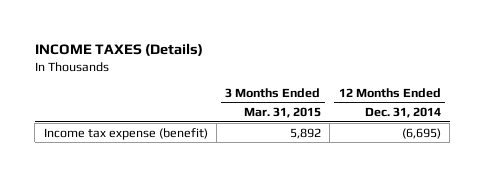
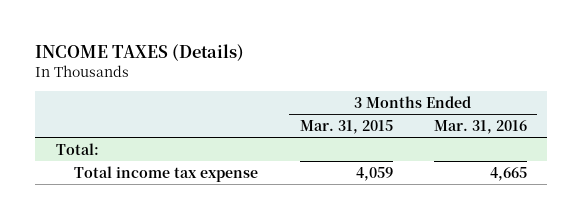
- | 3 Months Ended Mar. 31, 2015 | 12 Months Ended Dec. 31, 2014
+ | 3 Months Ended Mar. 31, 2015 | 3 Months Ended Mar. 31, 2016
- Income tax expense (benefit) | 5,892 | (6,695)
+ Total:
+ Total income tax expense | 4,059 | 4,665

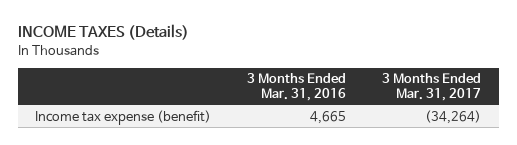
- | 3 Months Ended Mar. 31, 2015 | 3 Months Ended Mar. 31, 2016
+ | 3 Months Ended Mar. 31, 2016 | 3 Months Ended Mar. 31, 2017
- Total:
- Total income tax expense | 4,059 | 4,665
+ Income tax expense (benefit) | 4,665 | (34,264)

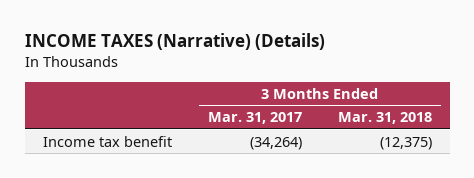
- INCOME TAXES (Details)
+ INCOME TAXES (Narrative) (Details)
- | 3 Months Ended Mar. 31, 2016 | 3 Months Ended Mar. 31, 2017
+ | 3 Months Ended Mar. 31, 2017 | 3 Months Ended Mar. 31, 2018
- Income tax expense (benefit) | 4,665 | (34,264)
+ Income tax benefit | (34,264) | (12,375)

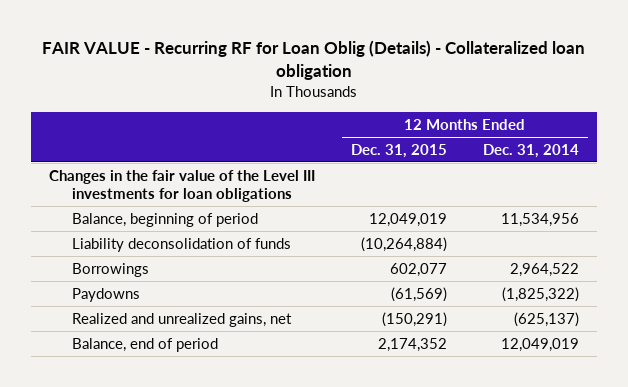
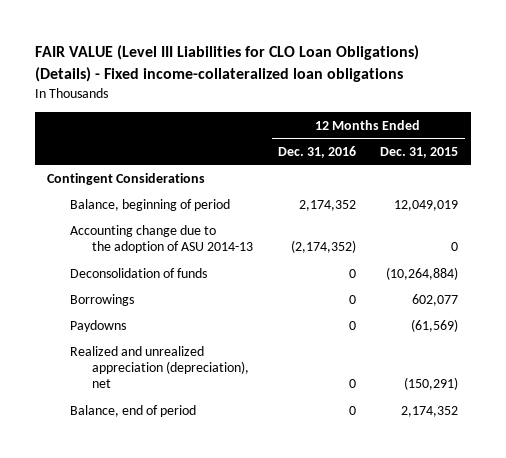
- FAIR VALUE - Recurring RF for Loan Oblig (Details) - Collateralized loan obligation
+ FAIR VALUE (Level III Liabilities for CLO Loan Obligations) (Details) - Fixed income-collateralized loan obligations
- | 12 Months Ended Dec. 31, 2015 | 12 Months Ended Dec. 31, 2014
+ | 12 Months Ended Dec. 31, 2016 | 12 Months Ended Dec. 31, 2015
- Changes in the fair value of the Level III investments for loan obligations
+ Contingent Considerations
- Liability deconsolidation of funds | (10,264,884) |
+ Accounting change due to the adoption of ASU 2014-13 | (2,174,352) | 0
+ Deconsolidation of funds | 0 | (10,264,884)
- Realized and unrealized gains, net | (150,291) | (625,137)
+ Realized and unrealized appreciation (depreciation), net | 0 | (150,291)

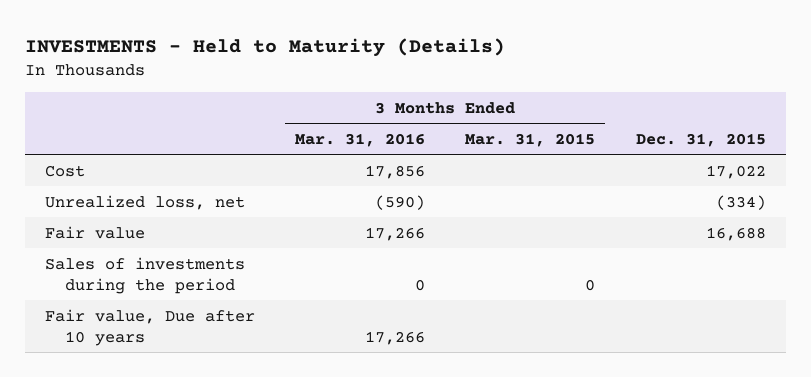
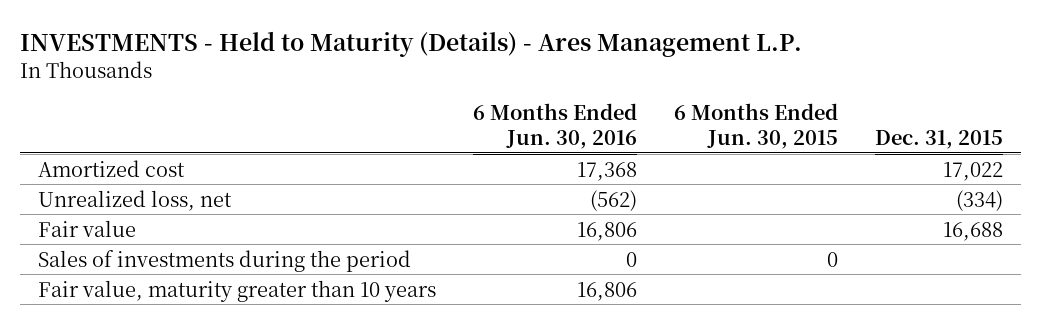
- INVESTMENTS - Held to Maturity (Details)
+ INVESTMENTS - Held to Maturity (Details) - Ares Management L.P.
- | 3 Months Ended Mar. 31, 2016 | 3 Months Ended Mar. 31, 2015 | Dec. 31, 2015
+ | 6 Months Ended Jun. 30, 2016 | 6 Months Ended Jun. 30, 2015 | Dec. 31, 2015
- Cost | 17,856 | | 17,022
+ Amortized cost | 17,368 | | 17,022
- Fair value, Due after 10 years | 17,266 | |
+ Fair value, maturity greater than 10 years | 16,806 | |

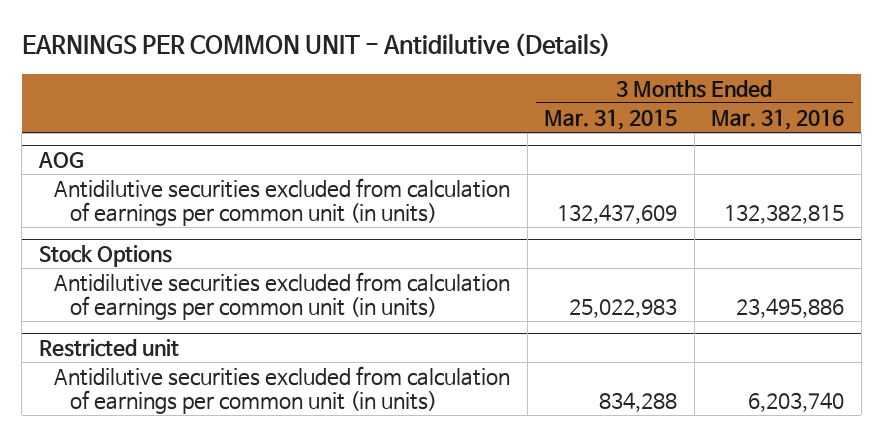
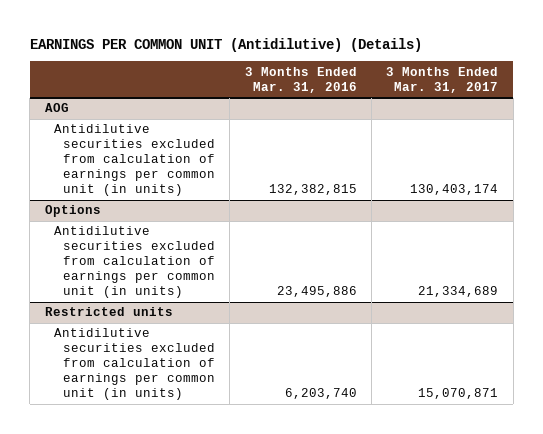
- EARNINGS PER COMMON UNIT - Antidilutive (Details)
+ EARNINGS PER COMMON UNIT (Antidilutive) (Details)
- | 3 Months Ended Mar. 31, 2015 | 3 Months Ended Mar. 31, 2016
+ | 3 Months Ended Mar. 31, 2016 | 3 Months Ended Mar. 31, 2017
- Stock Options
+ Options
- Restricted unit
+ Restricted units

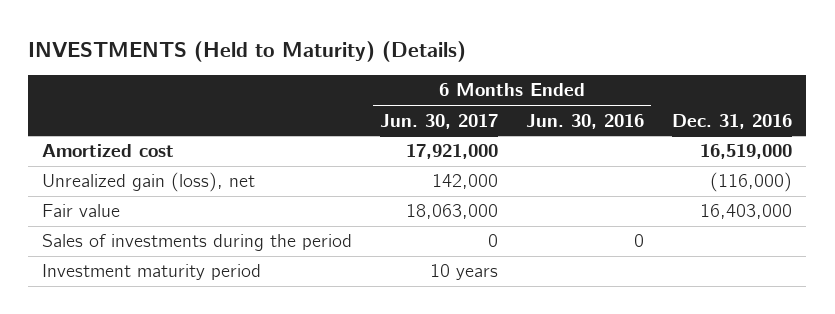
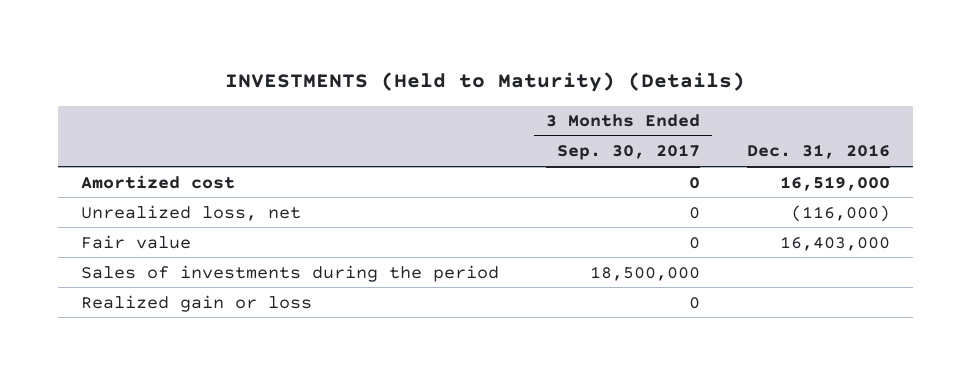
- | 6 Months Ended Jun. 30, 2017 | 6 Months Ended Jun. 30, 2016 | Dec. 31, 2016
+ | 3 Months Ended Sep. 30, 2017 | Dec. 31, 2016
- Unrealized gain (loss), net | 142,000 | | (116,000)
+ Unrealized loss, net | 0 | (116,000)
- Investment maturity period | 10 years | |
+ Realized gain or loss | 0 |

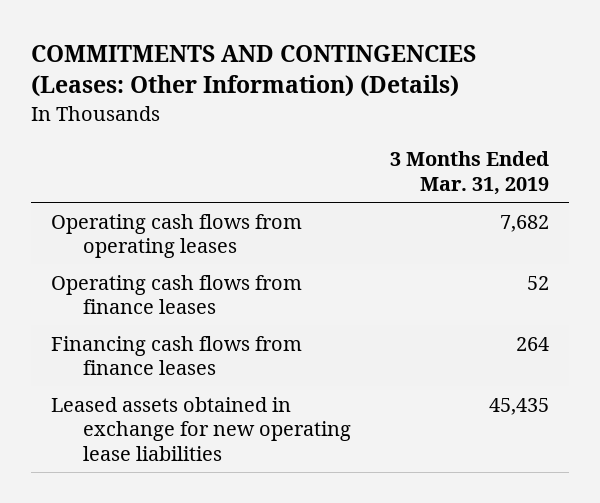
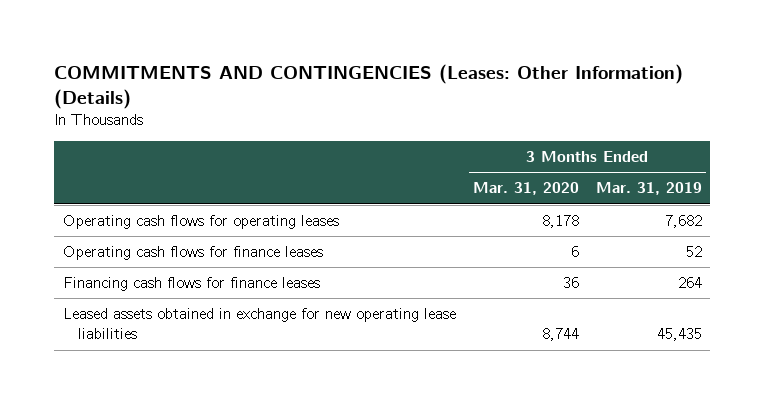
- | 3 Months Ended Mar. 31, 2019
+ | 3 Months Ended Mar. 31, 2020 | 3 Months Ended Mar. 31, 2019
- Operating cash flows from operating leases | 7,682
- Operating cash flows from finance leases | 52
- Financing cash flows from finance leases | 264
+ Operating cash flows for operating leases | 8,178 | 7,682
+ Operating cash flows for finance leases | 6 | 52
+ Financing cash flows for finance leases | 36 | 264

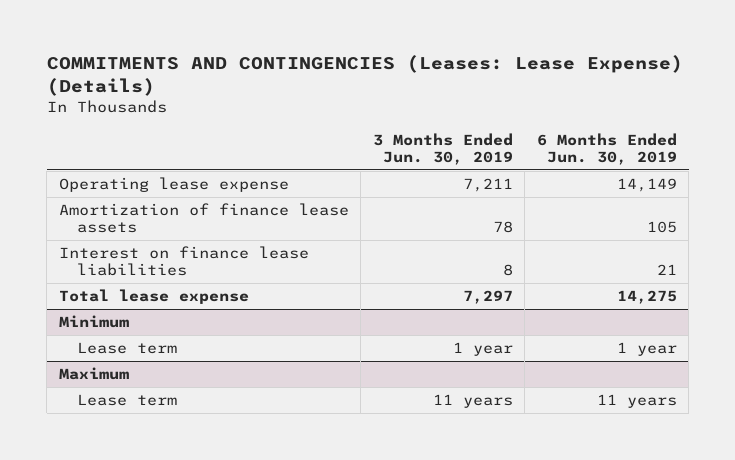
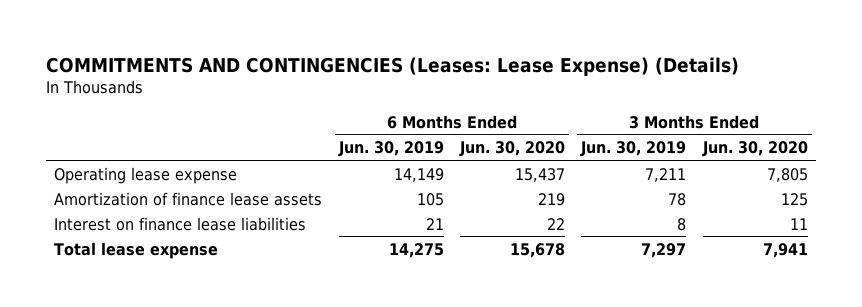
- | 3 Months Ended Jun. 30, 2019 | 6 Months Ended Jun. 30, 2019
+ | 6 Months Ended Jun. 30, 2019 | 6 Months Ended Jun. 30, 2020 | 3 Months Ended Jun. 30, 2019 | 3 Months Ended Jun. 30, 2020
- Minimum
- Lease term | 1 year | 1 year
- Maximum
- Lease term | 11 years | 11 years

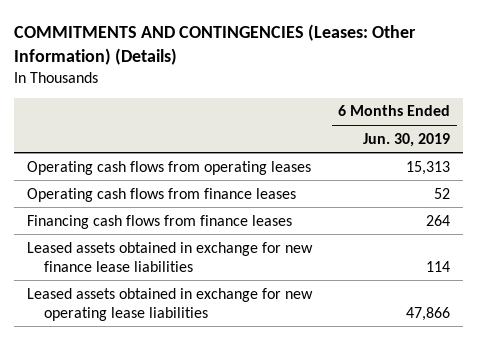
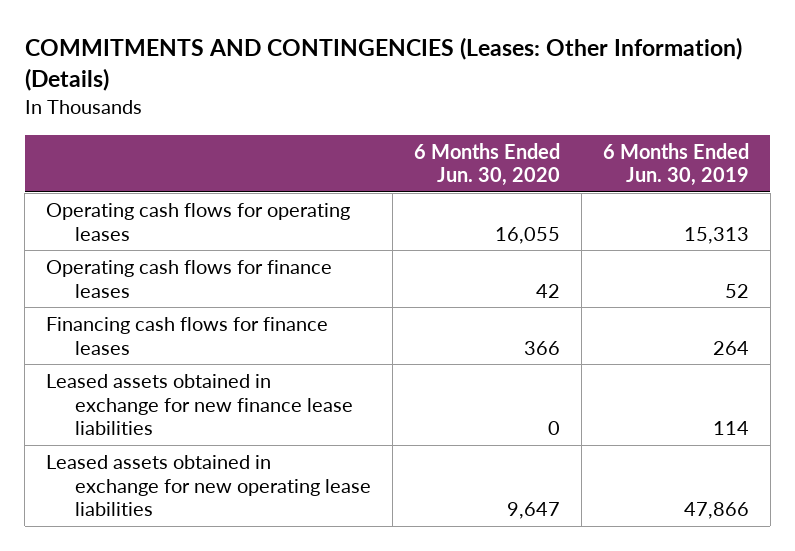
- | 6 Months Ended Jun. 30, 2019
+ | 6 Months Ended Jun. 30, 2020 | 6 Months Ended Jun. 30, 2019
- Operating cash flows from operating leases | 15,313
- Operating cash flows from finance leases | 52
- Financing cash flows from finance leases | 264
+ Operating cash flows for operating leases | 16,055 | 15,313
+ Operating cash flows for finance leases | 42 | 52
+ Financing cash flows for finance leases | 366 | 264

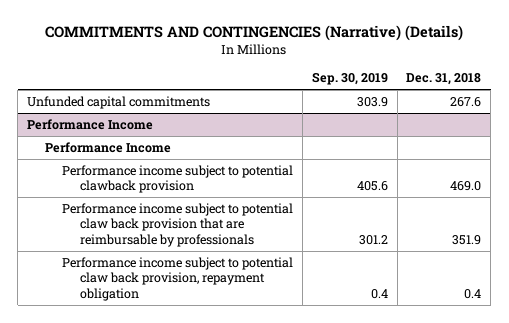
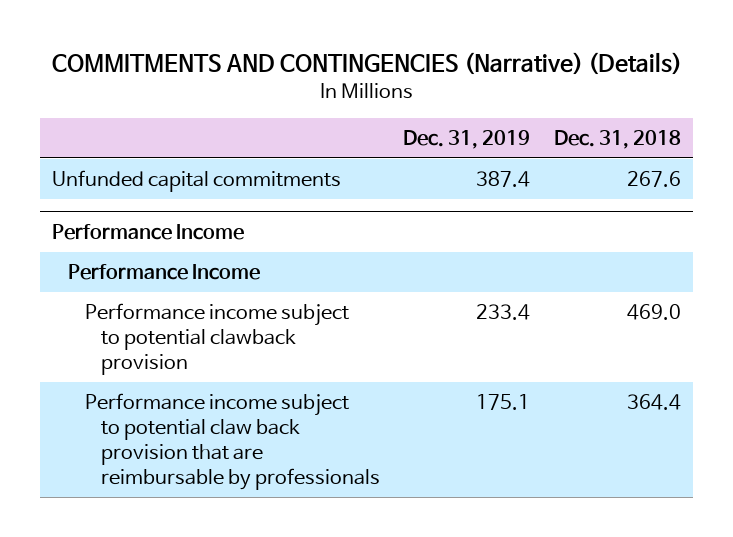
- | Sep. 30, 2019 | Dec. 31, 2018
+ | Dec. 31, 2019 | Dec. 31, 2018
@ Performance Income
- Performance income subject to potential claw back provision that are reimbursable by professionals | 301.2 | 351.9
- Performance income subject to potential claw back provision, repayment obligation | 0.4 | 0.4
+ Performance income subject to potential claw back provision that are reimbursable by professionals | 175.1 | 364.4

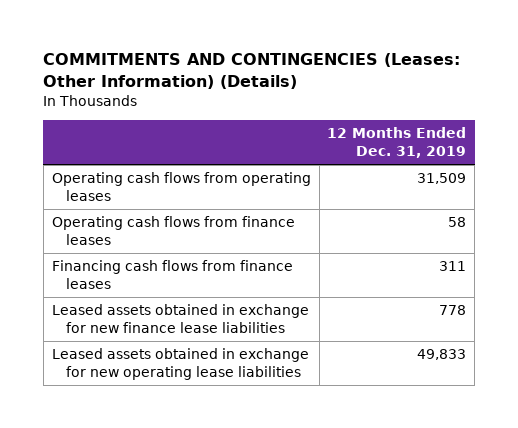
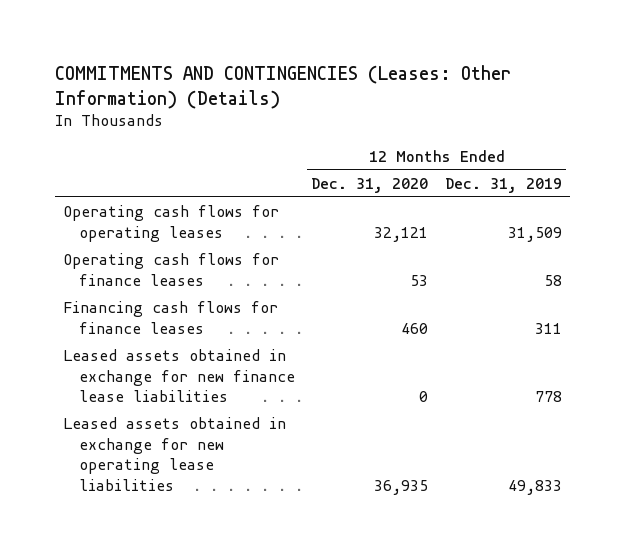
- | 12 Months Ended Dec. 31, 2019
+ | 12 Months Ended Dec. 31, 2020 | 12 Months Ended Dec. 31, 2019
- Operating cash flows from operating leases | 31,509
- Operating cash flows from finance leases | 58
- Financing cash flows from finance leases | 311
+ Operating cash flows for operating leases | 32,121 | 31,509
+ Operating cash flows for finance leases | 53 | 58
+ Financing cash flows for finance leases | 460 | 311

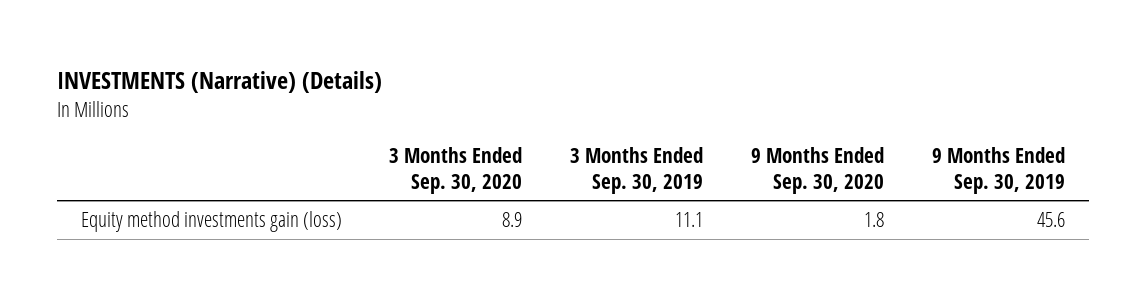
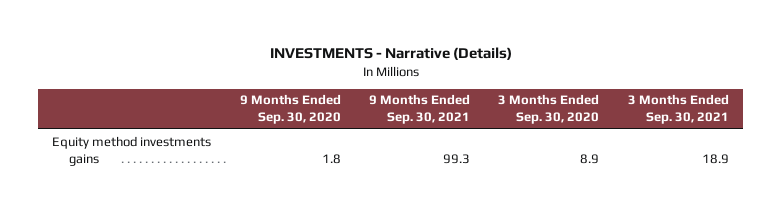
- INVESTMENTS (Narrative) (Details)
+ INVESTMENTS - Narrative (Details)
- | 3 Months Ended Sep. 30, 2020 | 3 Months Ended Sep. 30, 2019 | 9 Months Ended Sep. 30, 2020 | 9 Months Ended Sep. 30, 2019
+ | 9 Months Ended Sep. 30, 2020 | 9 Months Ended Sep. 30, 2021 | 3 Months Ended Sep. 30, 2020 | 3 Months Ended Sep. 30, 2021
- Equity method investments gain (loss) | 8.9 | 11.1 | 1.8 | 45.6
+ Equity method investments gains | 1.8 | 99.3 | 8.9 | 18.9

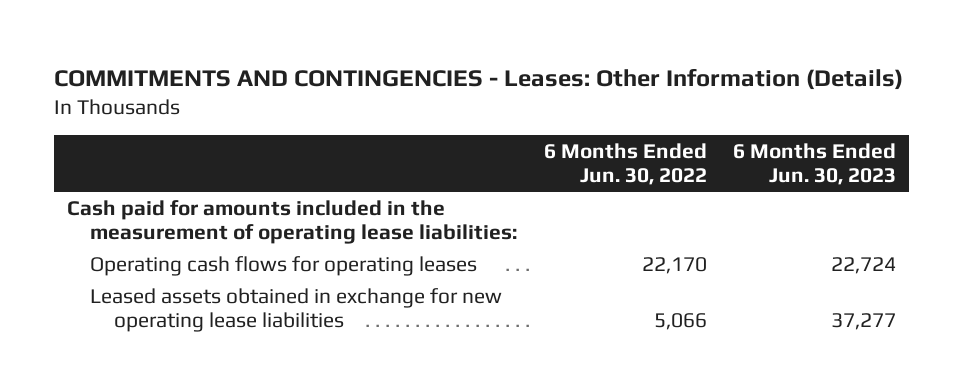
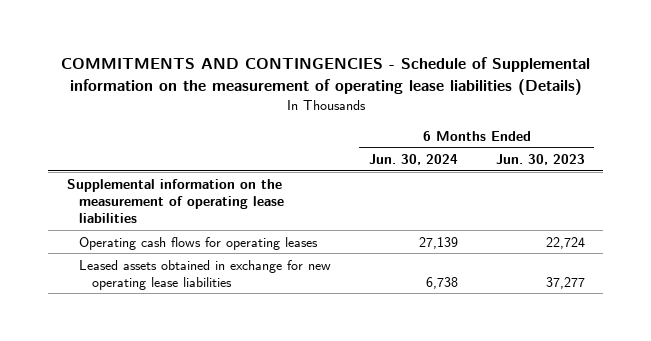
- COMMITMENTS AND CONTINGENCIES - Leases: Other Information (Details)
+ COMMITMENTS AND CONTINGENCIES - Schedule of Supplemental information on the measurement of operating lease liabilities (Details)
- | 6 Months Ended Jun. 30, 2022 | 6 Months Ended Jun. 30, 2023
+ | 6 Months Ended Jun. 30, 2024 | 6 Months Ended Jun. 30, 2023
- Cash paid for amounts included in the measurement of operating lease liabilities:
+ Supplemental information on the measurement of operating lease liabilities

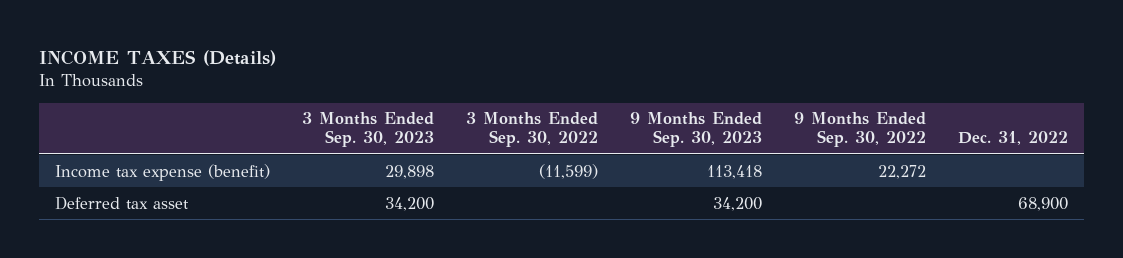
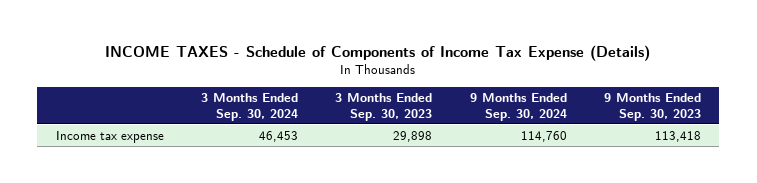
- INCOME TAXES (Details)
+ INCOME TAXES - Schedule of Components of Income Tax Expense (Details)
- | 3 Months Ended Sep. 30, 2023 | 3 Months Ended Sep. 30, 2022 | 9 Months Ended Sep. 30, 2023 | 9 Months Ended Sep. 30, 2022 | Dec. 31, 2022
+ | 3 Months Ended Sep. 30, 2024 | 3 Months Ended Sep. 30, 2023 | 9 Months Ended Sep. 30, 2024 | 9 Months Ended Sep. 30, 2023
- Income tax expense (benefit) | 29,898 | (11,599) | 113,418 | 22,272 |
- Deferred tax asset | 34,200 | | 34,200 | | 68,900
+ Income tax expense | 46,453 | 29,898 | 114,760 | 113,418

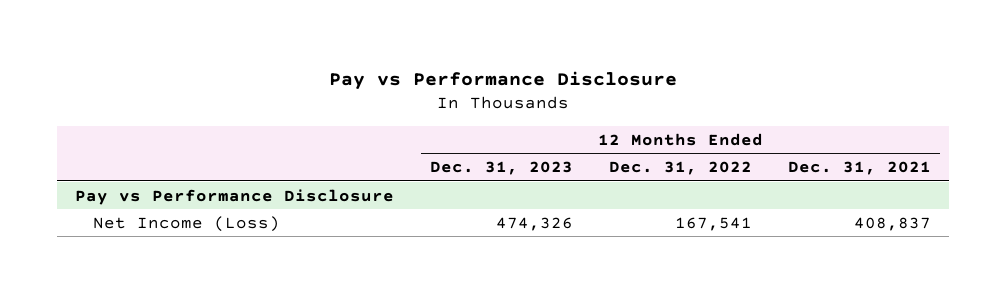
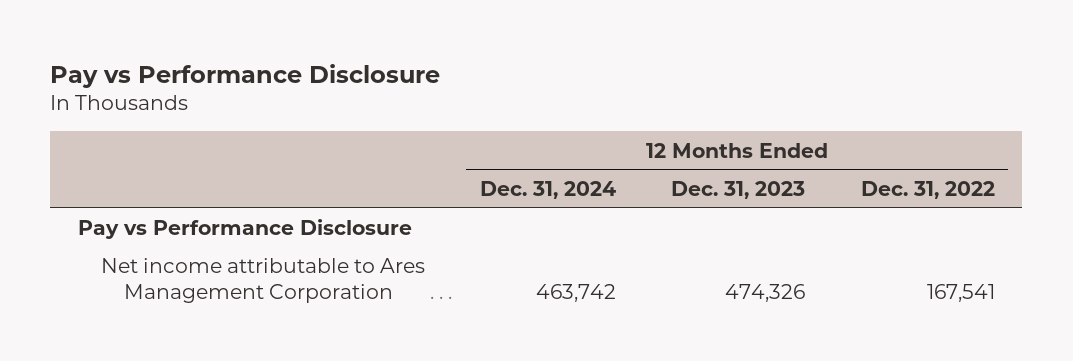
- | 12 Months Ended Dec. 31, 2023 | 12 Months Ended Dec. 31, 2022 | 12 Months Ended Dec. 31, 2021
+ | 12 Months Ended Dec. 31, 2024 | 12 Months Ended Dec. 31, 2023 | 12 Months Ended Dec. 31, 2022
- Net Income (Loss) | 474,326 | 167,541 | 408,837
+ Net income attributable to Ares Management Corporation | 463,742 | 474,326 | 167,541

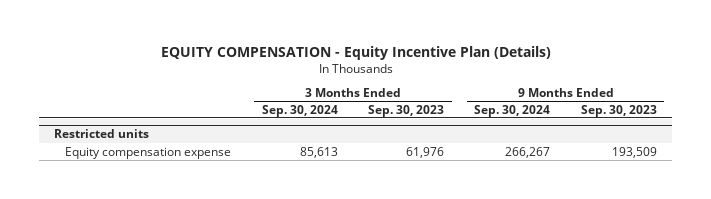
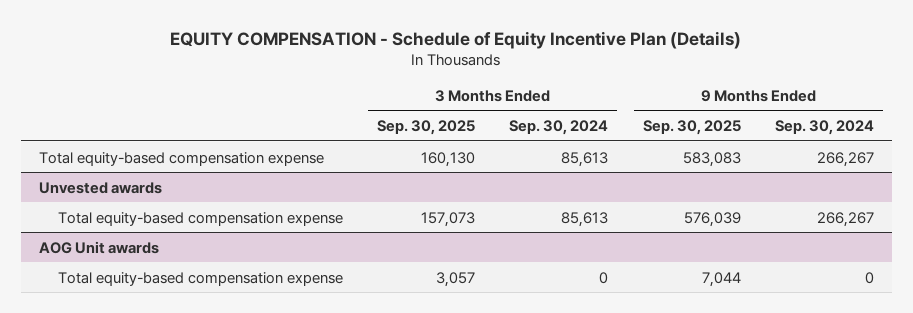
- EQUITY COMPENSATION - Equity Incentive Plan (Details)
+ EQUITY COMPENSATION - Schedule of Equity Incentive Plan (Details)
- | 3 Months Ended Sep. 30, 2024 | 3 Months Ended Sep. 30, 2023 | 9 Months Ended Sep. 30, 2024 | 9 Months Ended Sep. 30, 2023
+ | 3 Months Ended Sep. 30, 2025 | 3 Months Ended Sep. 30, 2024 | 9 Months Ended Sep. 30, 2025 | 9 Months Ended Sep. 30, 2024
- Restricted units
- Equity compensation expense | 85,613 | 61,976 | 266,267 | 193,509
+ Total equity-based compensation expense | 160,130 | 85,613 | 583,083 | 266,267
+ Unvested awards
+ Total equity-based compensation expense | 157,073 | 85,613 | 576,039 | 266,267
+ AOG Unit awards
+ Total equity-based compensation expense | 3,057 | 0 | 7,044 | 0

